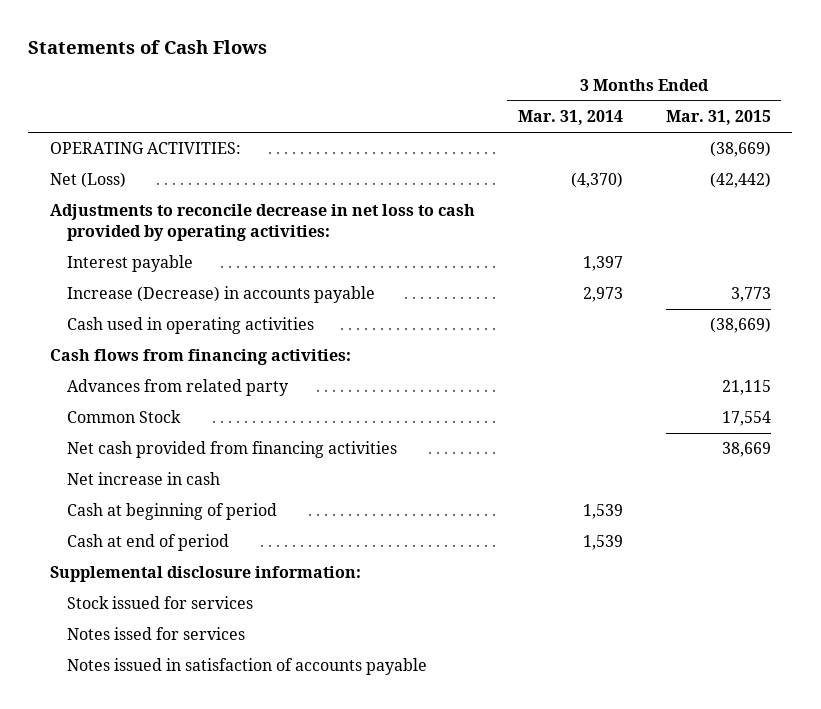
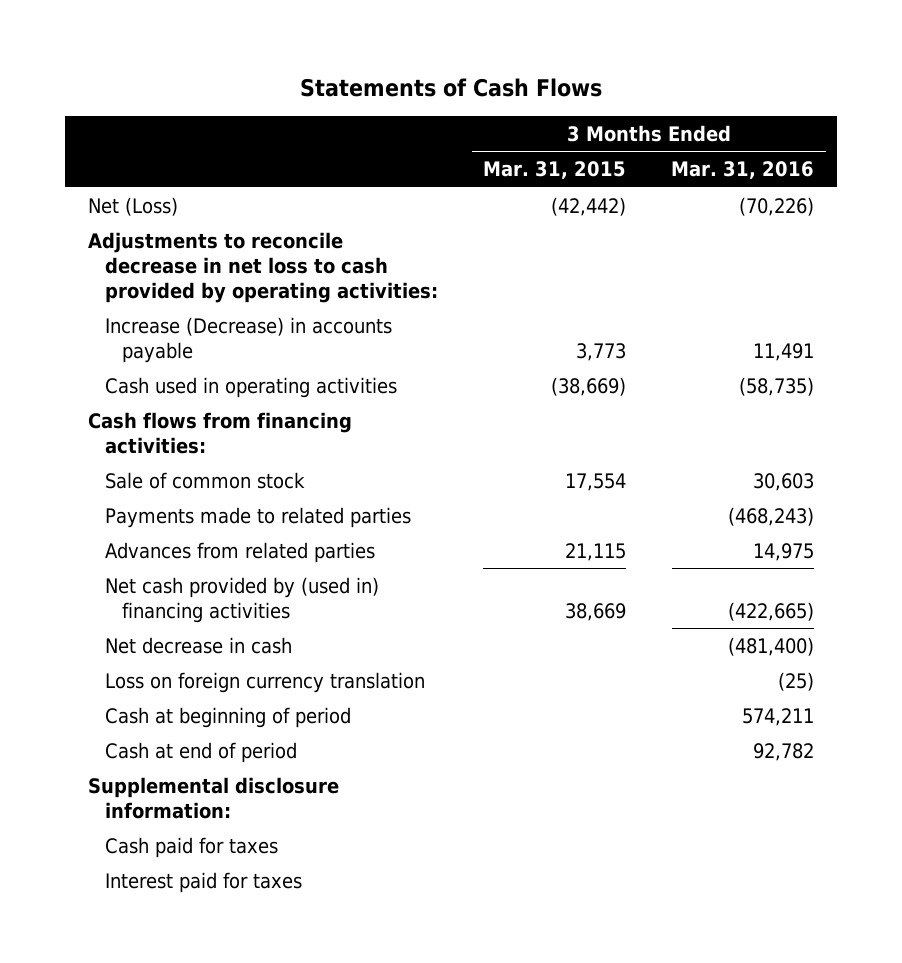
- | 3 Months Ended Mar. 31, 2014 | 3 Months Ended Mar. 31, 2015
+ | 3 Months Ended Mar. 31, 2015 | 3 Months Ended Mar. 31, 2016
- OPERATING ACTIVITIES: | | (38,669)
- Interest payable | 1,397 |
- Advances from related party | | 21,115
- Common Stock | | 17,554
- Net cash provided from financing activities | | 38,669
- Net increase in cash
+ Sale of common stock | 17,554 | 30,603
+ Payments made to related parties | | (468,243)
+ Advances from related parties | 21,115 | 14,975
+ Net cash provided by (used in) financing activities | 38,669 | (422,665)
+ Net decrease in cash | | (481,400)
+ Loss on foreign currency translation | | (25)
- Stock issued for services
- Notes issed for services
- Notes issued in satisfaction of accounts payable
+ Cash paid for taxes
+ Interest paid for taxes

